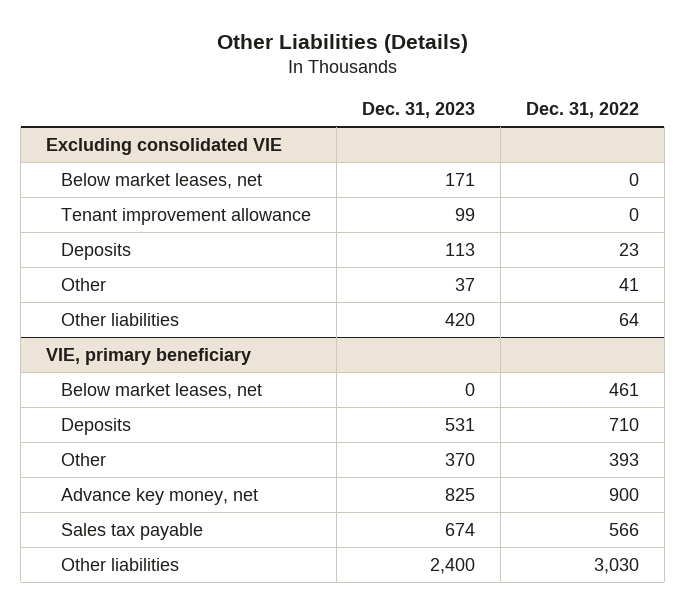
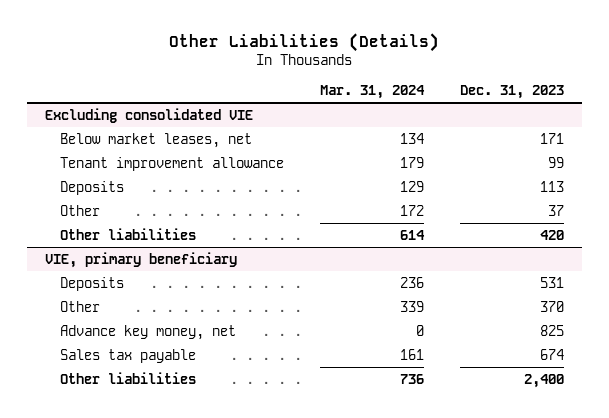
- | Dec. 31, 2023 | Dec. 31, 2022
+ | Mar. 31, 2024 | Dec. 31, 2023
@ VIE, primary beneficiary
- Below market leases, net | 0 | 461

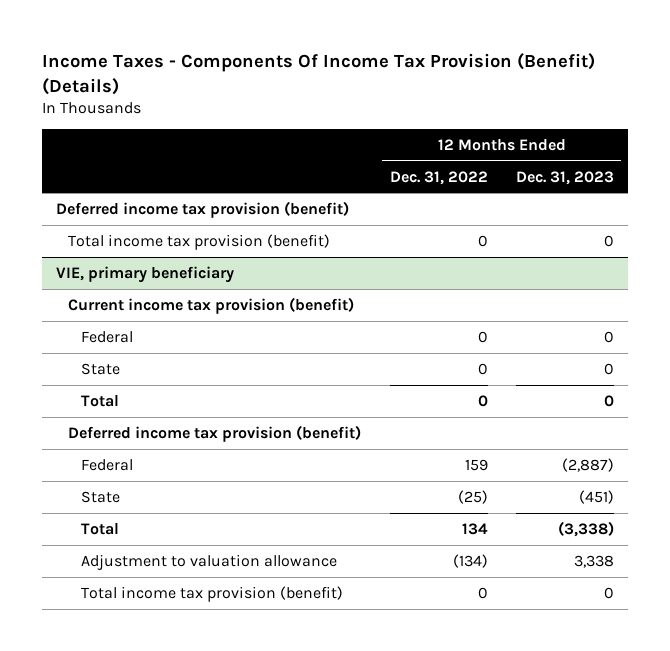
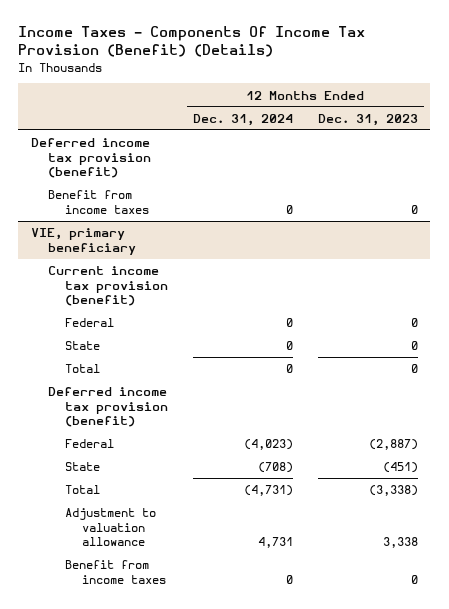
- | 12 Months Ended Dec. 31, 2022 | 12 Months Ended Dec. 31, 2023
+ | 12 Months Ended Dec. 31, 2024 | 12 Months Ended Dec. 31, 2023
- Total income tax provision (benefit) | 0 | 0
+ Benefit from income taxes | 0 | 0
@ VIE, primary beneficiary
- Total income tax provision (benefit) | 0 | 0
+ Benefit from income taxes | 0 | 0

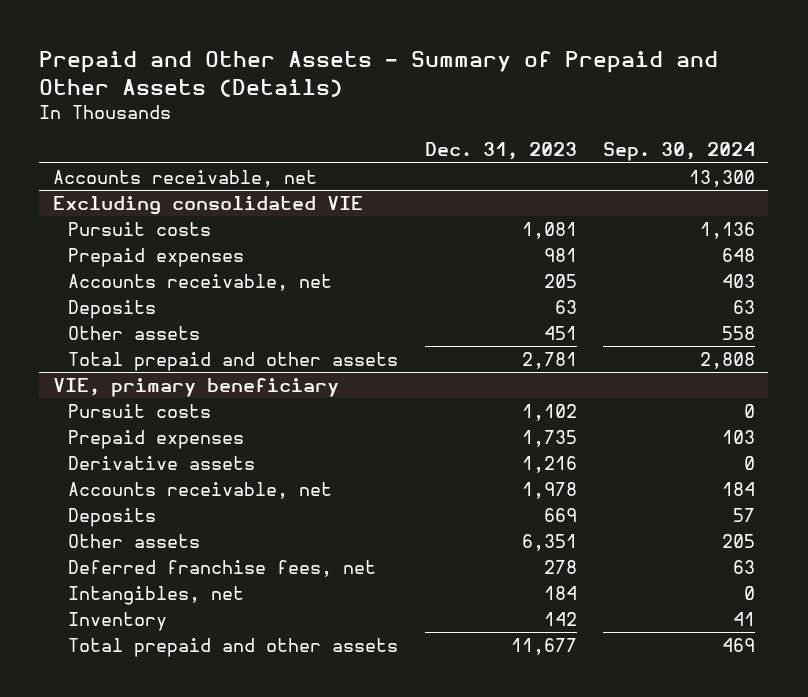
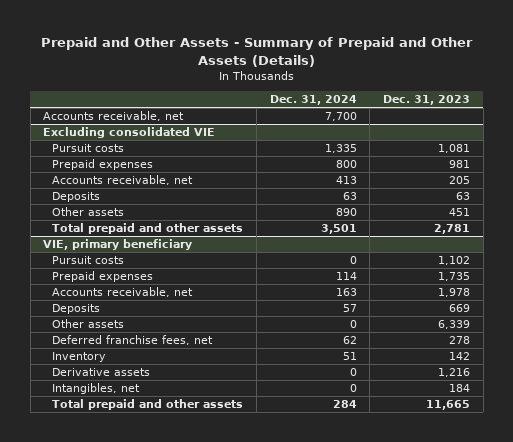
- | Dec. 31, 2023 | Sep. 30, 2024
+ | Dec. 31, 2024 | Dec. 31, 2023
@ VIE, primary beneficiary
- Other assets | 6,351 | 205
+ Other assets | 0 | 6,339
- Total prepaid and other assets | 11,677 | 469
moved down: Derivative assets | 0 | 1,216
moved down: Intangibles, net | 0 | 184
+ Total prepaid and other assets | 284 | 11,665

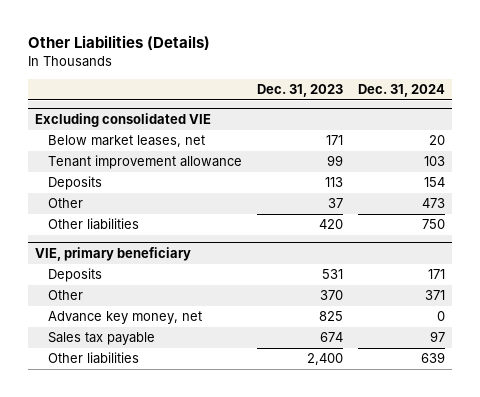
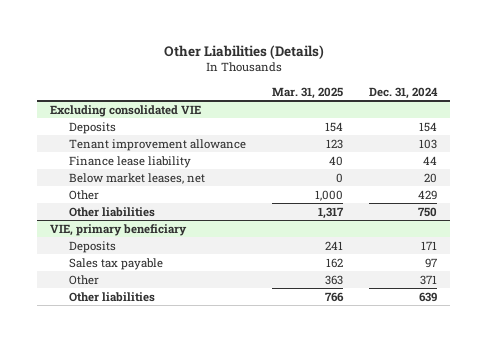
- | Dec. 31, 2023 | Dec. 31, 2024
+ | Mar. 31, 2025 | Dec. 31, 2024
@ Excluding consolidated VIE
- Other | 37 | 473
moved down: Tenant improvement allowance | 123 | 103
+ Finance lease liability | 40 | 44
moved down: Below market leases, net | 0 | 20
+ Other | 1,000 | 429
@ VIE, primary beneficiary
- Advance key money, net | 825 | 0
moved down: Other | 363 | 371

